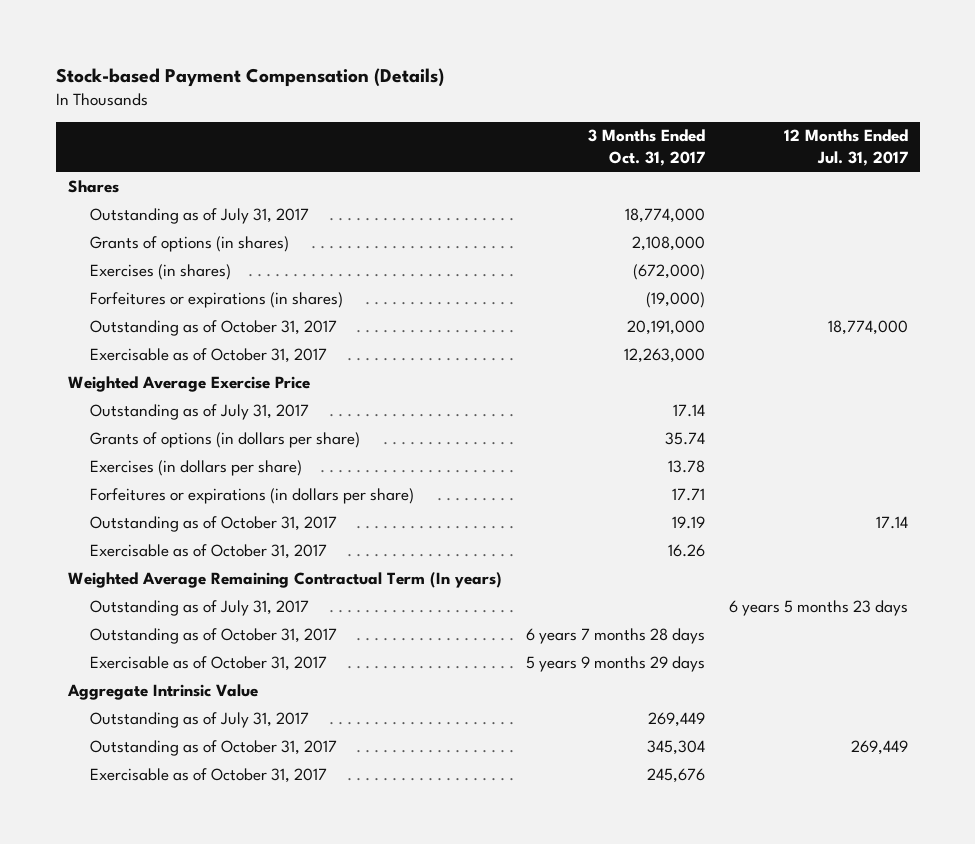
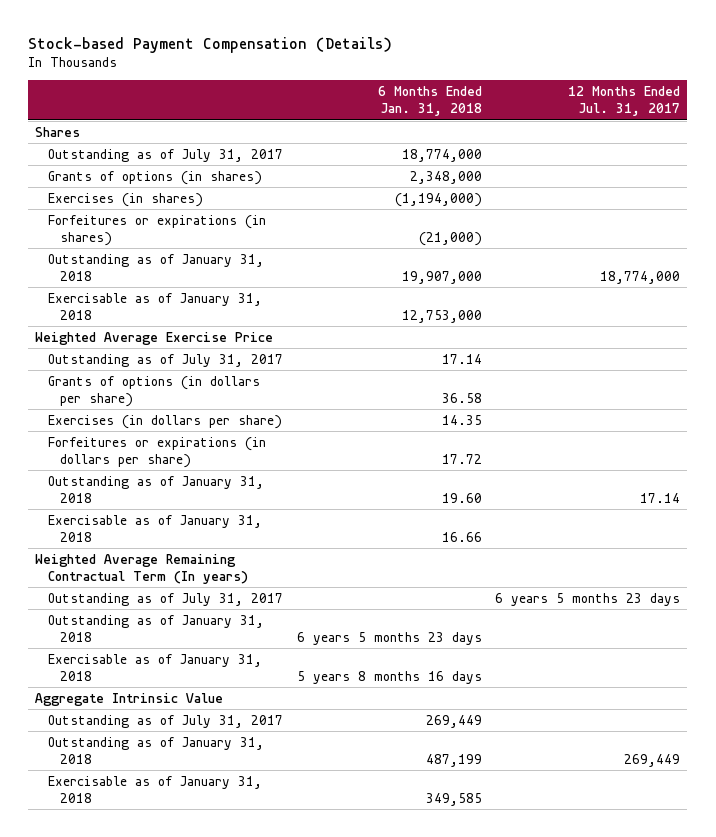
- | 3 Months Ended Oct. 31, 2017 | 12 Months Ended Jul. 31, 2017
+ | 6 Months Ended Jan. 31, 2018 | 12 Months Ended Jul. 31, 2017
- Outstanding as of October 31, 2017 | 20,191,000 | 18,774,000
- Exercisable as of October 31, 2017 | 12,263,000 |
+ Outstanding as of January 31, 2018 | 19,907,000 | 18,774,000
+ Exercisable as of January 31, 2018 | 12,753,000 |
- Outstanding as of October 31, 2017 | 19.19 | 17.14
- Exercisable as of October 31, 2017 | 16.26 |
+ Outstanding as of January 31, 2018 | 19.60 | 17.14
+ Exercisable as of January 31, 2018 | 16.66 |
- Outstanding as of October 31, 2017 | 6 years 7 months 28 days |
- Exercisable as of October 31, 2017 | 5 years 9 months 29 days |
+ Outstanding as of January 31, 2018 | 6 years 5 months 23 days |
+ Exercisable as of January 31, 2018 | 5 years 8 months 16 days |
- Outstanding as of October 31, 2017 | 345,304 | 269,449
- Exercisable as of October 31, 2017 | 245,676 |
+ Outstanding as of January 31, 2018 | 487,199 | 269,449
+ Exercisable as of January 31, 2018 | 349,585 |

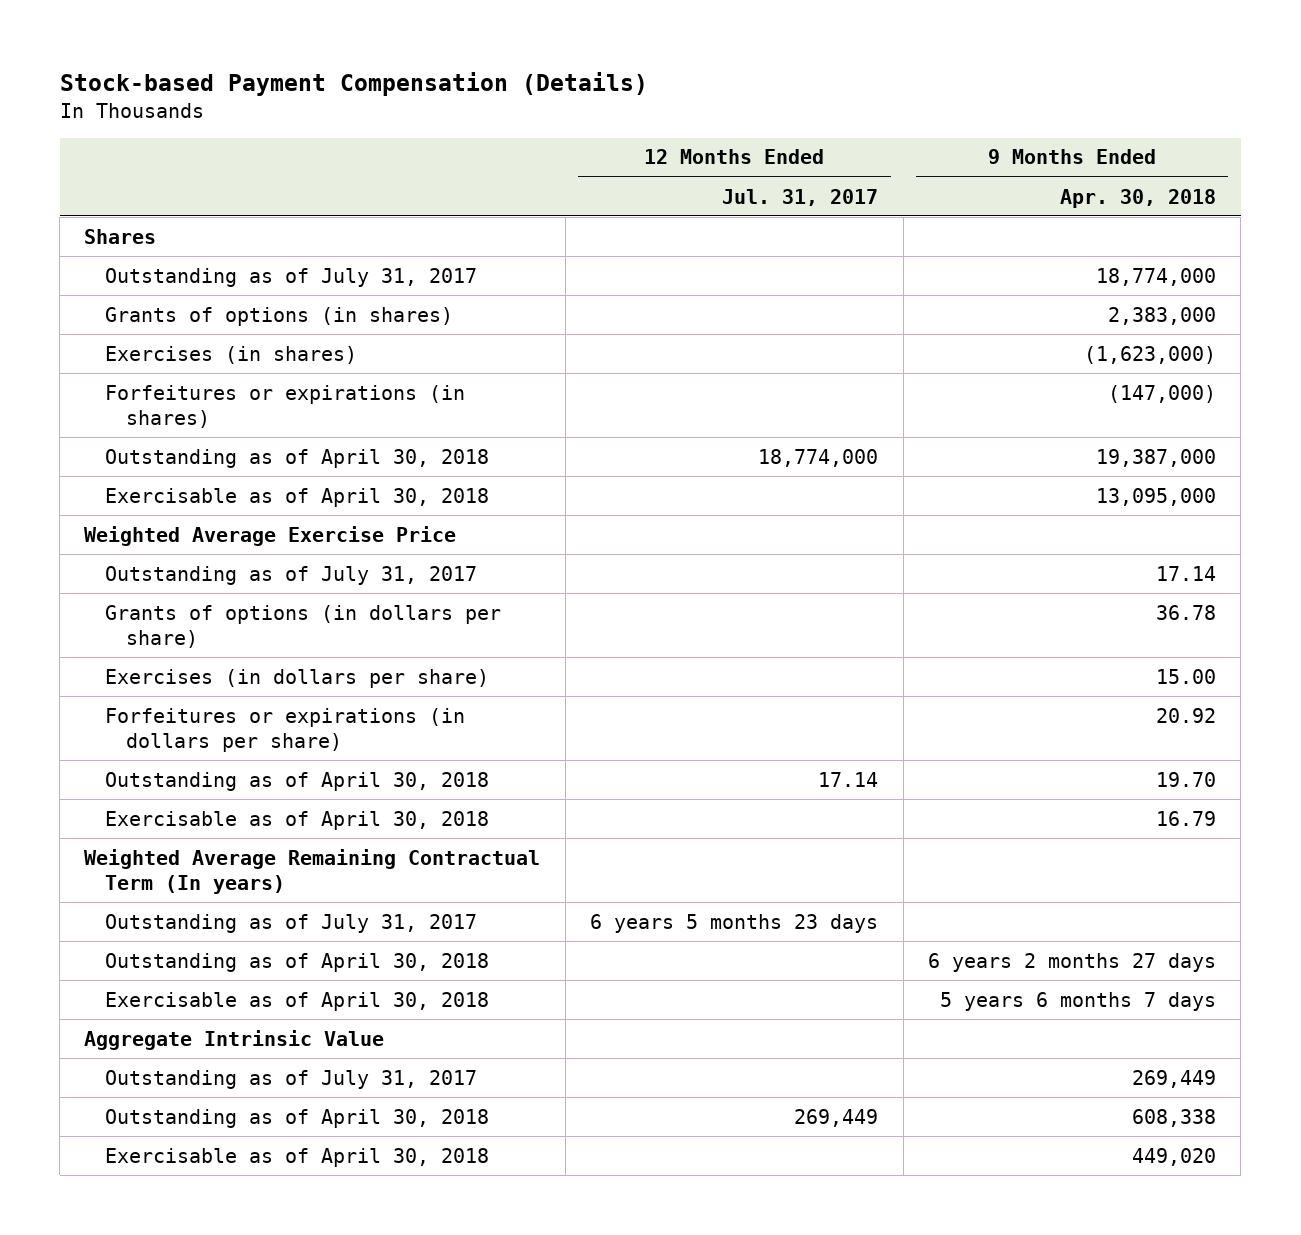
- | 6 Months Ended Jan. 31, 2018 | 12 Months Ended Jul. 31, 2017
+ | 12 Months Ended Jul. 31, 2017 | 9 Months Ended Apr. 30, 2018
- Outstanding as of January 31, 2018 | 19,907,000 | 18,774,000
- Exercisable as of January 31, 2018 | 12,753,000 |
+ Outstanding as of April 30, 2018 | 18,774,000 | 19,387,000
+ Exercisable as of April 30, 2018 | | 13,095,000
- Outstanding as of January 31, 2018 | 19.60 | 17.14
- Exercisable as of January 31, 2018 | 16.66 |
+ Outstanding as of April 30, 2018 | 17.14 | 19.70
+ Exercisable as of April 30, 2018 | | 16.79
- Outstanding as of January 31, 2018 | 6 years 5 months 23 days |
- Exercisable as of January 31, 2018 | 5 years 8 months 16 days |
+ Outstanding as of April 30, 2018 | | 6 years 2 months 27 days
+ Exercisable as of April 30, 2018 | | 5 years 6 months 7 days
- Outstanding as of January 31, 2018 | 487,199 | 269,449
- Exercisable as of January 31, 2018 | 349,585 |
+ Outstanding as of April 30, 2018 | 269,449 | 608,338
+ Exercisable as of April 30, 2018 | | 449,020

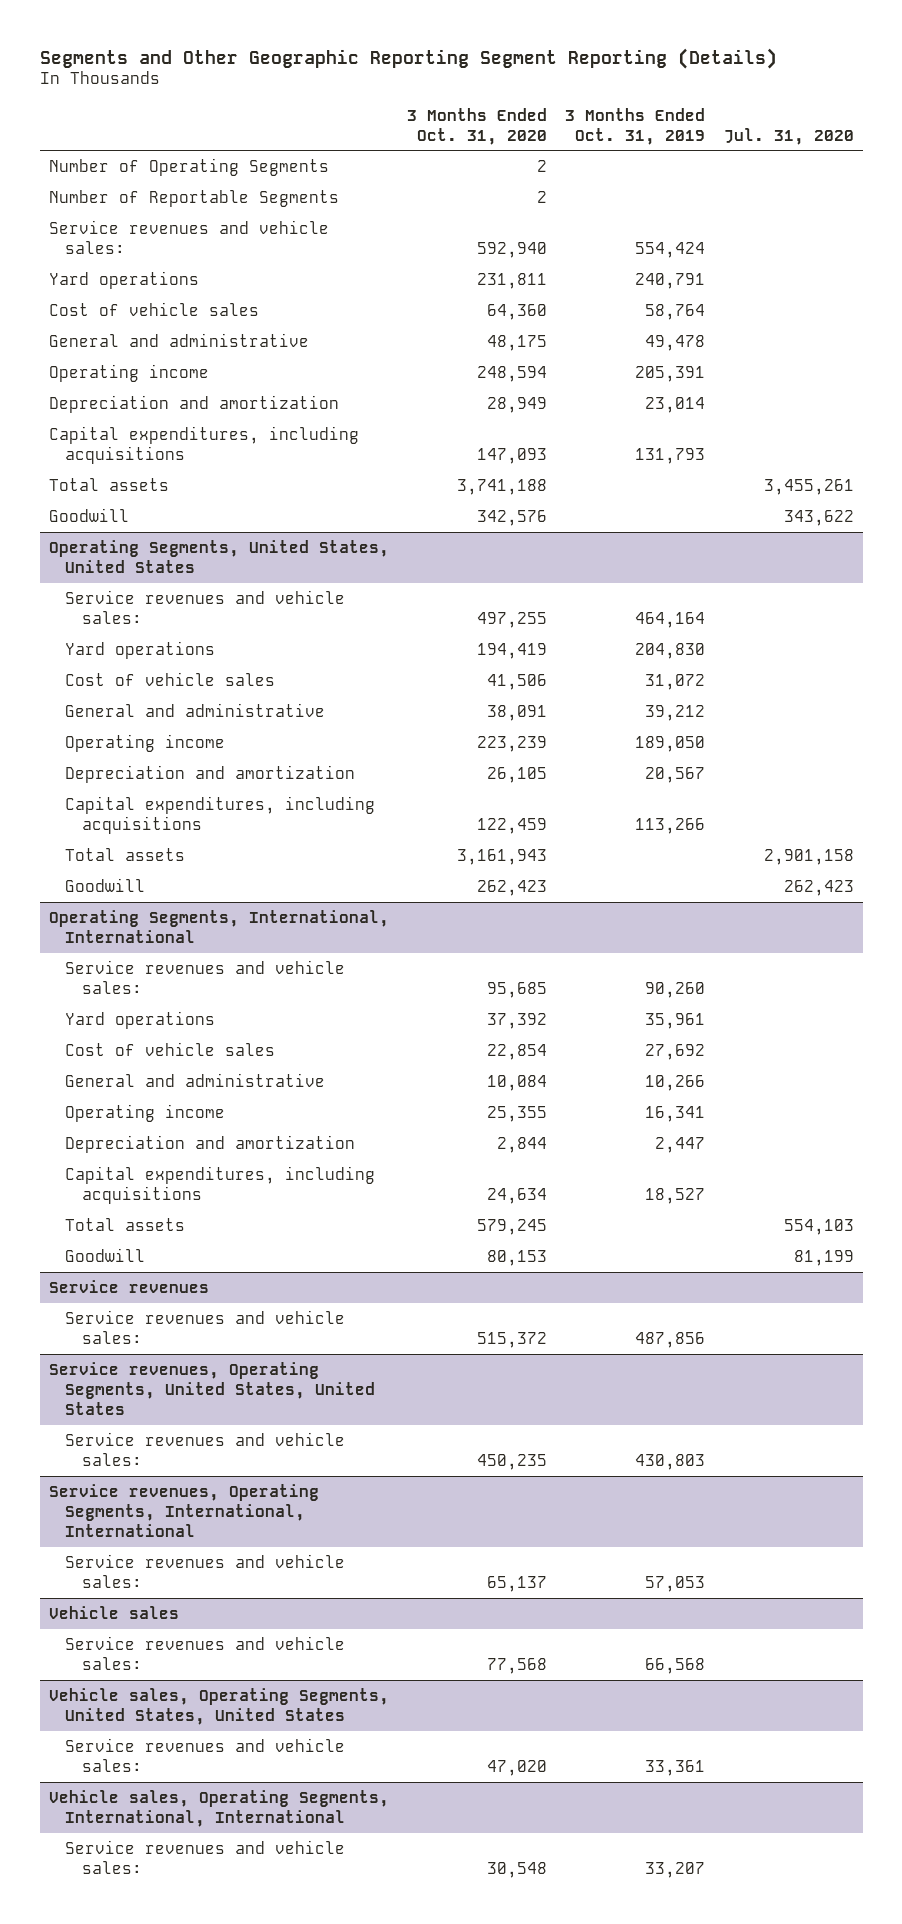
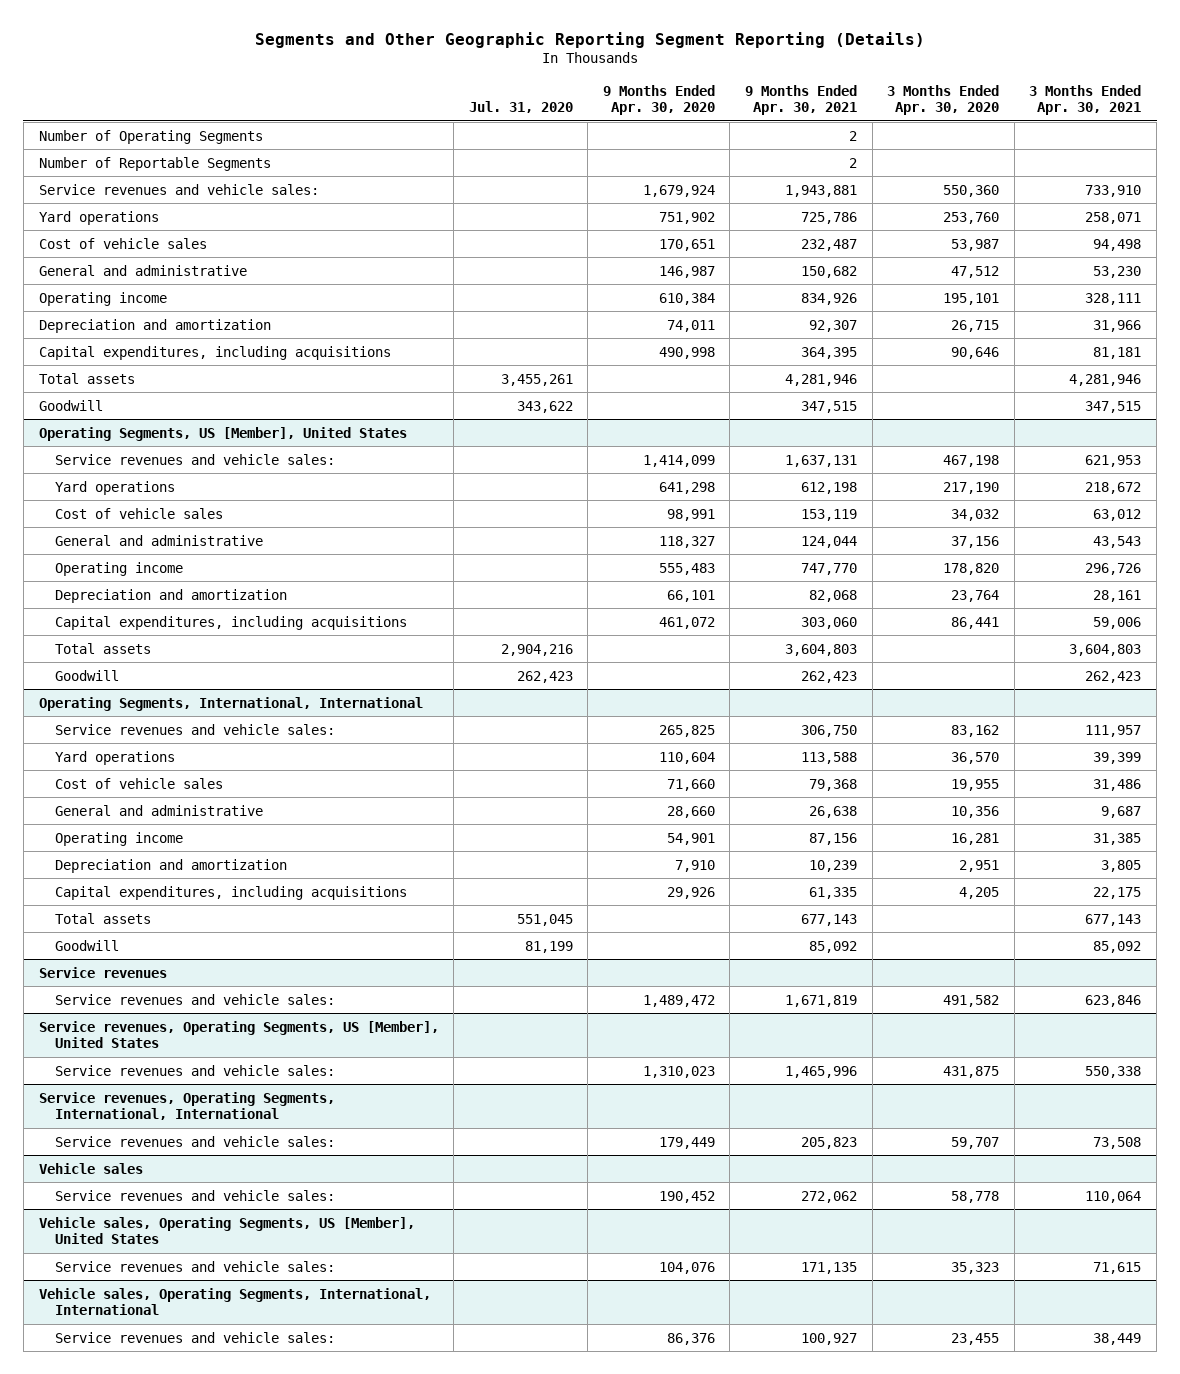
- | 3 Months Ended Oct. 31, 2020 | 3 Months Ended Oct. 31, 2019 | Jul. 31, 2020
+ | Jul. 31, 2020 | 9 Months Ended Apr. 30, 2020 | 9 Months Ended Apr. 30, 2021 | 3 Months Ended Apr. 30, 2020 | 3 Months Ended Apr. 30, 2021
- Operating Segments, United States, United States
+ Operating Segments, US [Member], United States
- Total assets | 3,161,943 | | 2,901,158
+ Total assets | 2,904,216 | | 3,604,803 | | 3,604,803
@ Operating Segments, International, International
- Total assets | 579,245 | | 554,103
+ Total assets | 551,045 | | 677,143 | | 677,143
- Service revenues, Operating Segments, United States, United States
+ Service revenues, Operating Segments, US [Member], United States
- Vehicle sales, Operating Segments, United States, United States
+ Vehicle sales, Operating Segments, US [Member], United States

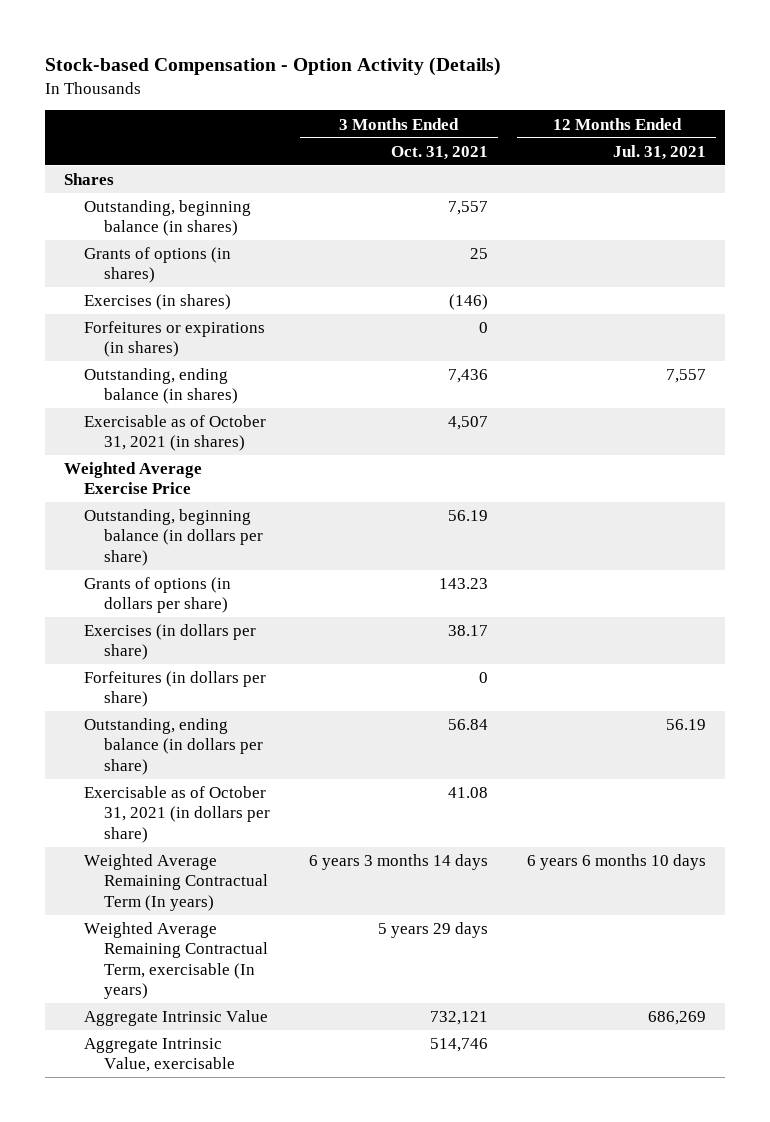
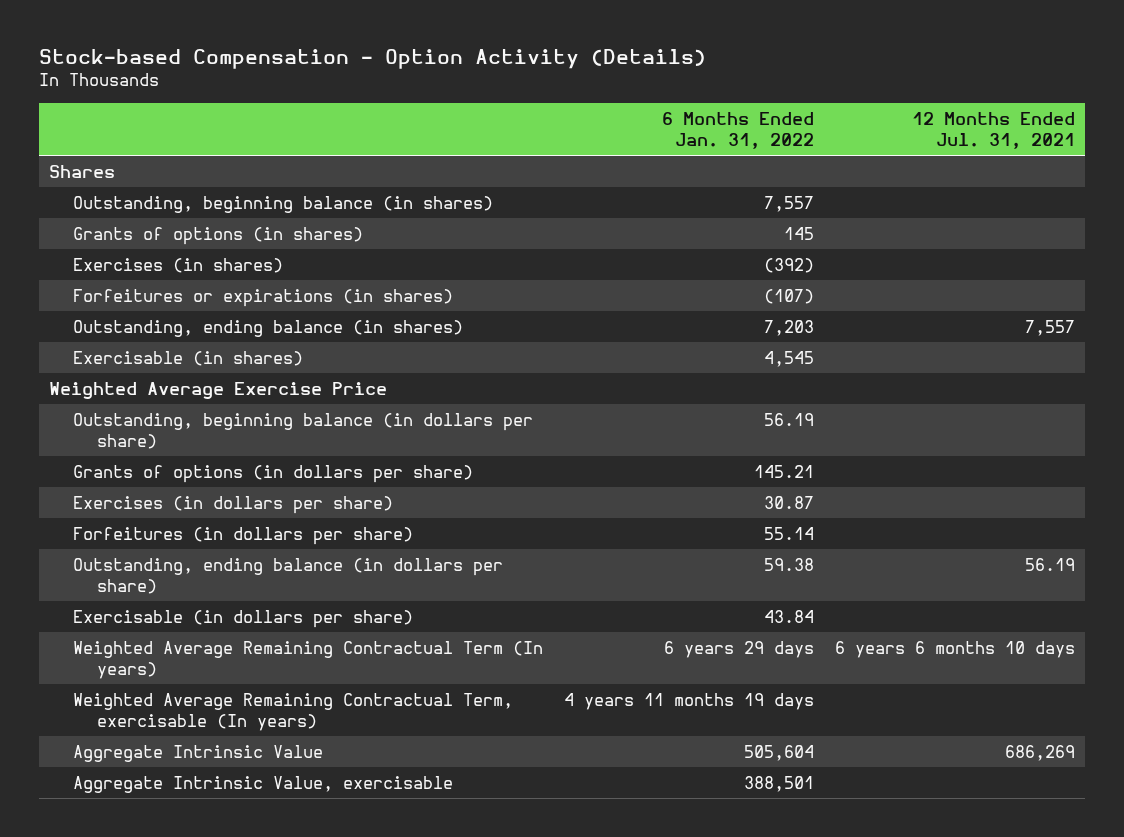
- | 3 Months Ended Oct. 31, 2021 | 12 Months Ended Jul. 31, 2021
+ | 6 Months Ended Jan. 31, 2022 | 12 Months Ended Jul. 31, 2021
- Exercisable as of October 31, 2021 (in shares) | 4,507 |
+ Exercisable (in shares) | 4,545 |
- Exercisable as of October 31, 2021 (in dollars per share) | 41.08 |
+ Exercisable (in dollars per share) | 43.84 |

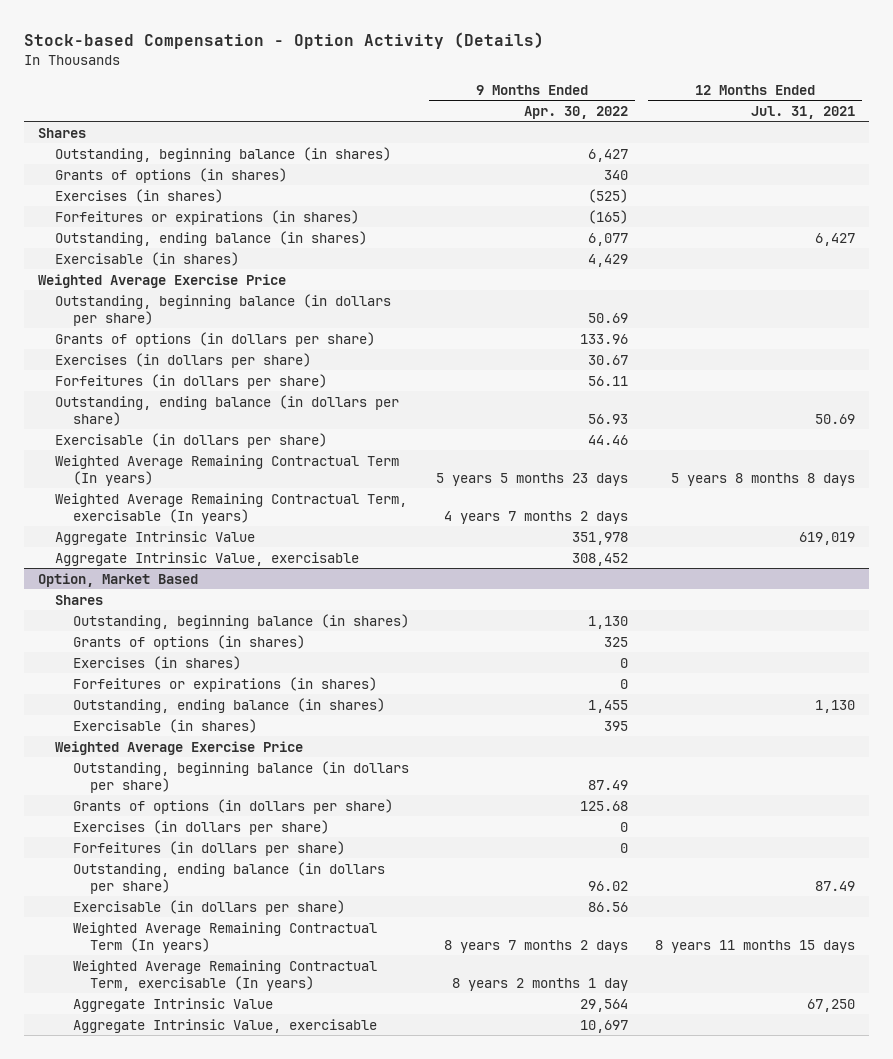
- | 6 Months Ended Jan. 31, 2022 | 12 Months Ended Jul. 31, 2021
+ | 9 Months Ended Apr. 30, 2022 | 12 Months Ended Jul. 31, 2021
- Outstanding, ending balance (in shares) | 7,203 | 7,557
+ Outstanding, ending balance (in shares) | 6,077 | 6,427
- Outstanding, ending balance (in dollars per share) | 59.38 | 56.19
+ Outstanding, ending balance (in dollars per share) | 56.93 | 50.69
- Weighted Average Remaining Contractual Term (In years) | 6 years 29 days | 6 years 6 months 10 days
+ Weighted Average Remaining Contractual Term (In years) | 5 years 5 months 23 days | 5 years 8 months 8 days
- Aggregate Intrinsic Value | 505,604 | 686,269
+ Aggregate Intrinsic Value | 351,978 | 619,019
+ Option, Market Based
+ Shares
+ Outstanding, beginning balance (in shares) | 1,130 |
+ Grants of options (in shares) | 325 |
+ Exercises (in shares) | 0 |
+ Forfeitures or expirations (in shares) | 0 |
+ Outstanding, ending balance (in shares) | 1,455 | 1,130
+ Exercisable (in shares) | 395 |
+ Weighted Average Exercise Price
+ Outstanding, beginning balance (in dollars per share) | 87.49 |
+ Grants of options (in dollars per share) | 125.68 |
+ Exercises (in dollars per share) | 0 |
+ Forfeitures (in dollars per share) | 0 |
+ Outstanding, ending balance (in dollars per share) | 96.02 | 87.49
+ Exercisable (in dollars per share) | 86.56 |
+ Weighted Average Remaining Contractual Term (In years) | 8 years 7 months 2 days | 8 years 11 months 15 days
+ Weighted Average Remaining Contractual Term, exercisable (In years) | 8 years 2 months 1 day |
+ Aggregate Intrinsic Value | 29,564 | 67,250
+ Aggregate Intrinsic Value, exercisable | 10,697 |

